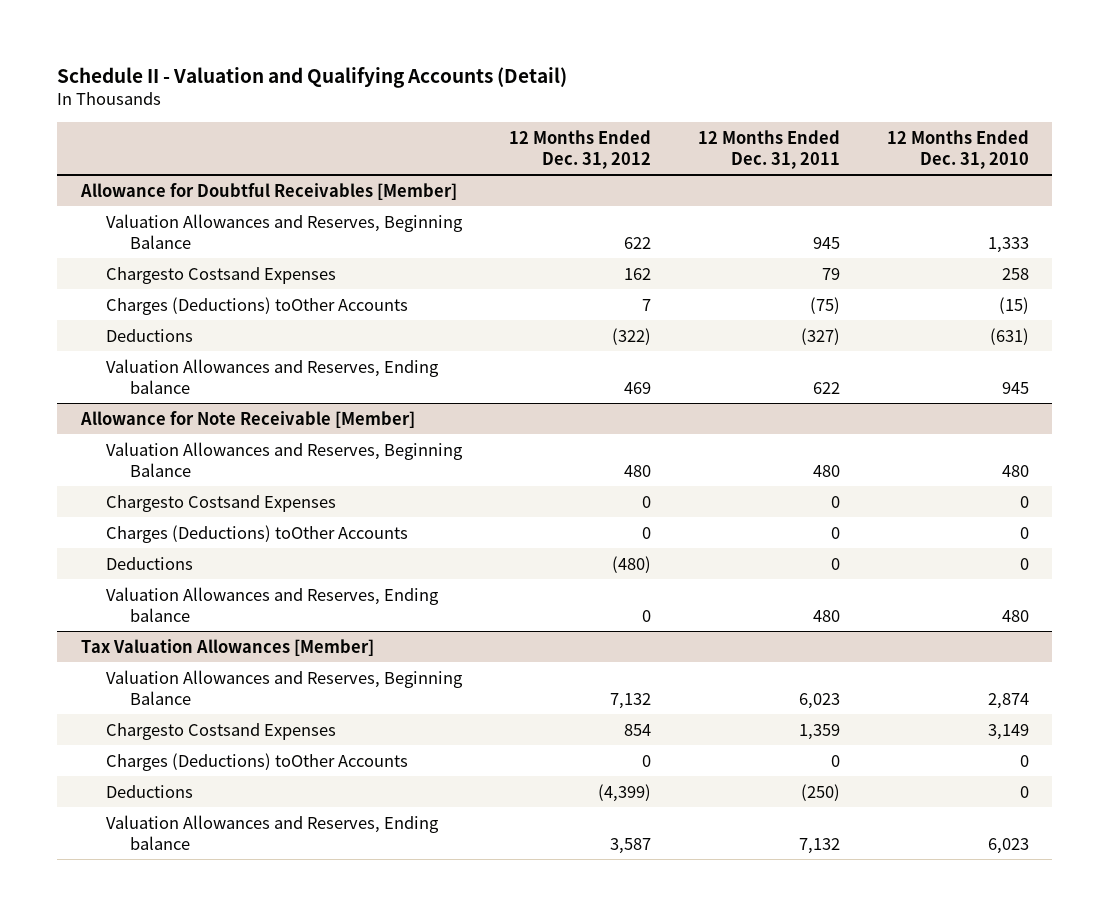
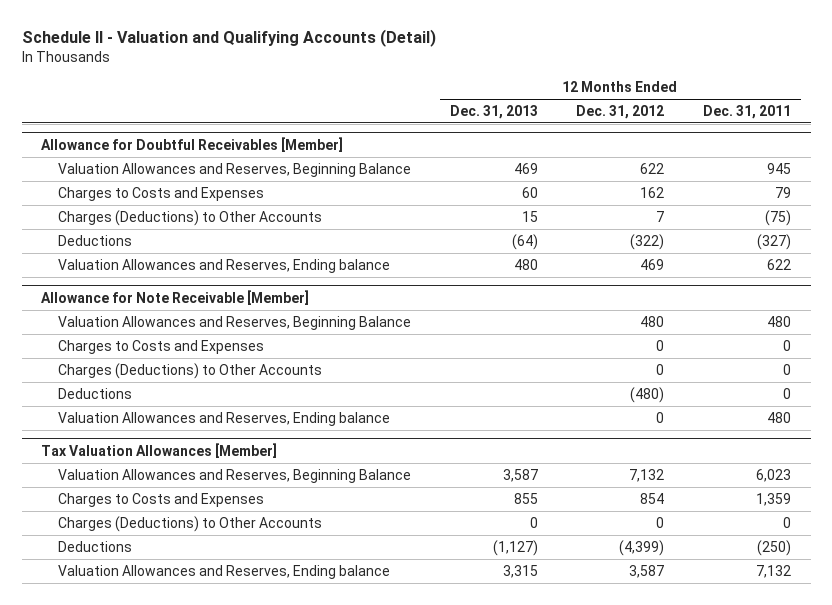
- | 12 Months Ended Dec. 31, 2012 | 12 Months Ended Dec. 31, 2011 | 12 Months Ended Dec. 31, 2010
+ | 12 Months Ended Dec. 31, 2013 | 12 Months Ended Dec. 31, 2012 | 12 Months Ended Dec. 31, 2011
@ Allowance for Doubtful Receivables [Member]
- Chargesto Costsand Expenses | 162 | 79 | 258
- Charges (Deductions) toOther Accounts | 7 | (75) | (15)
+ Charges to Costs and Expenses | 60 | 162 | 79
+ Charges (Deductions) to Other Accounts | 15 | 7 | (75)
@ Allowance for Note Receivable [Member]
- Chargesto Costsand Expenses | 0 | 0 | 0
- Charges (Deductions) toOther Accounts | 0 | 0 | 0
+ Charges to Costs and Expenses | | 0 | 0
+ Charges (Deductions) to Other Accounts | | 0 | 0
@ Tax Valuation Allowances [Member]
- Chargesto Costsand Expenses | 854 | 1,359 | 3,149
- Charges (Deductions) toOther Accounts | 0 | 0 | 0
+ Charges to Costs and Expenses | 855 | 854 | 1,359
+ Charges (Deductions) to Other Accounts | 0 | 0 | 0

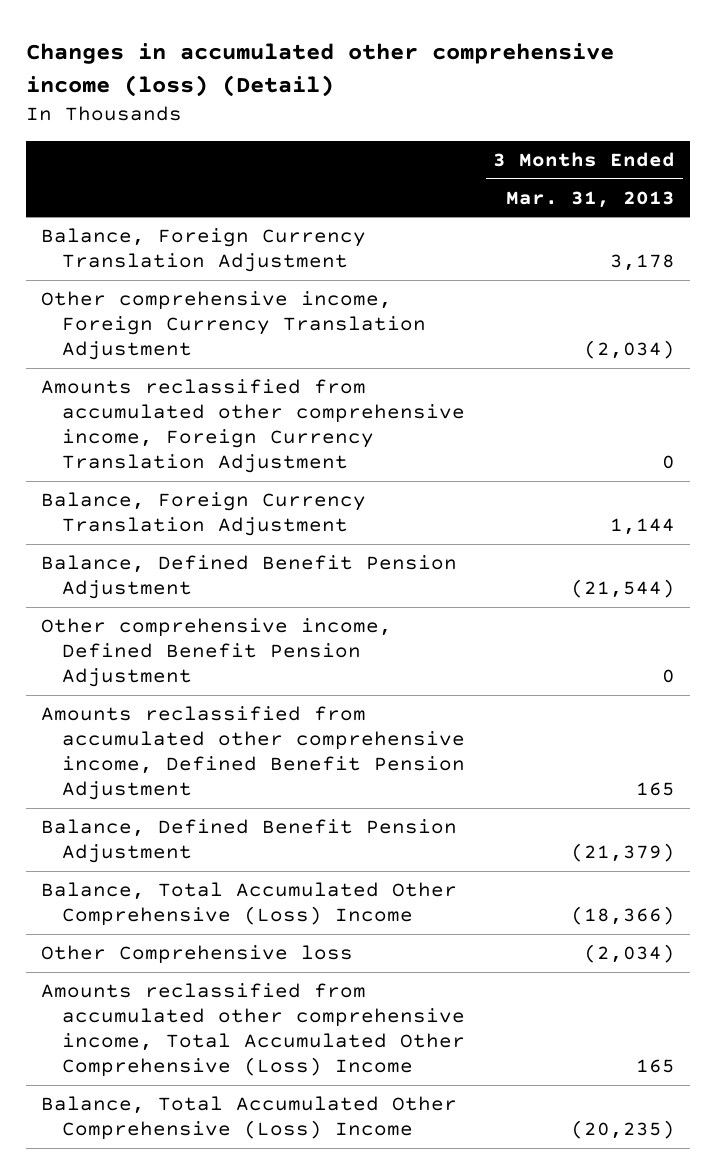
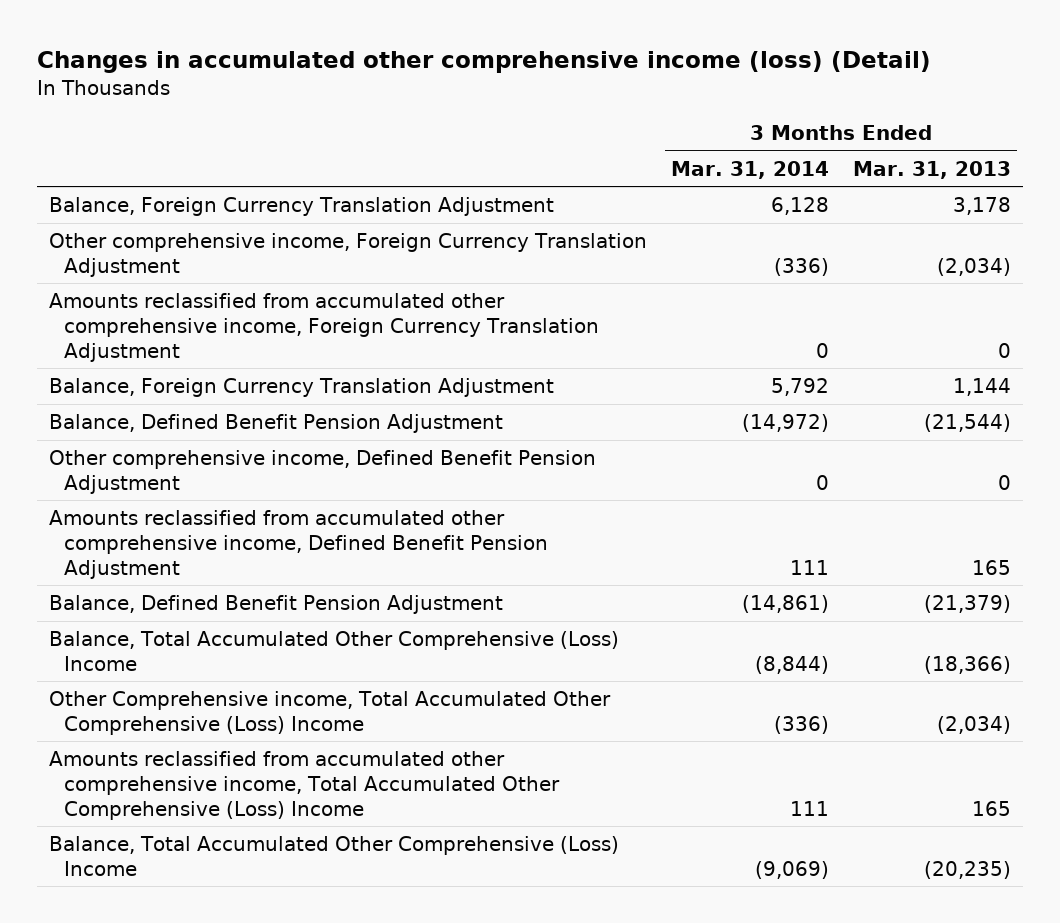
- | 3 Months Ended Mar. 31, 2013
+ | 3 Months Ended Mar. 31, 2014 | 3 Months Ended Mar. 31, 2013
- Other Comprehensive loss | (2,034)
+ Other Comprehensive income, Total Accumulated Other Comprehensive (Loss) Income | (336) | (2,034)

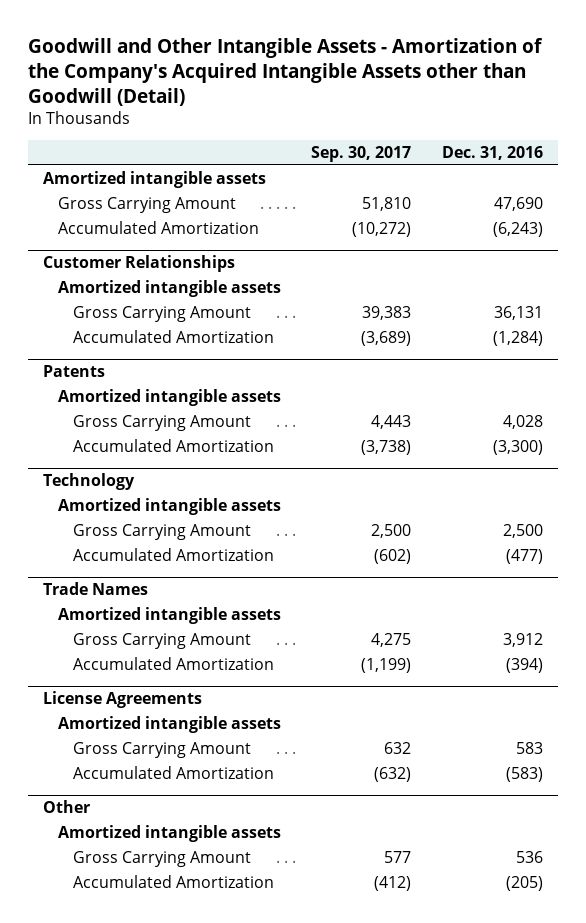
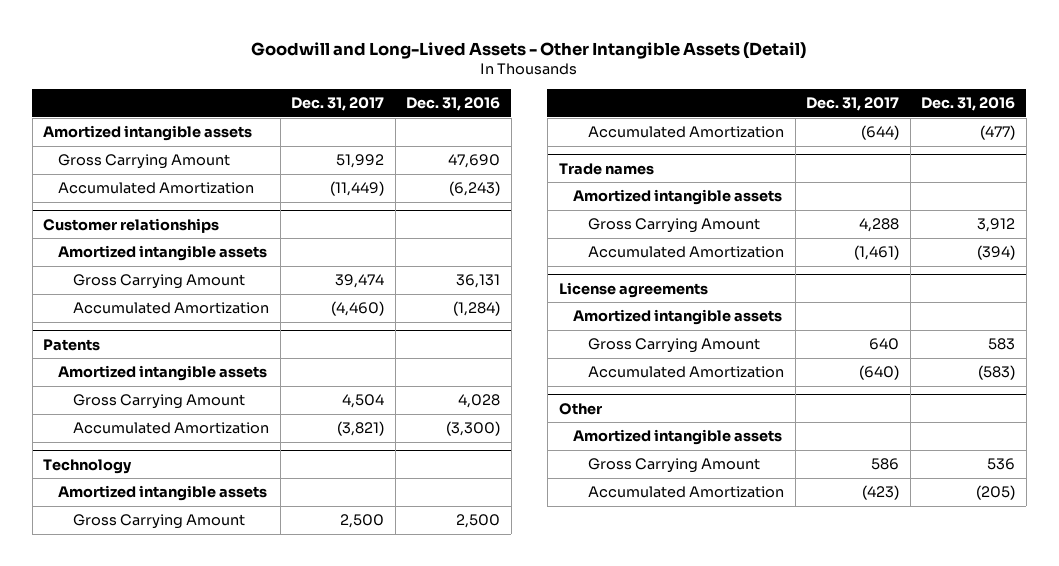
- Goodwill and Other Intangible Assets - Amortization of the Company's Acquired Intangible Assets other than Goodwill (Detail)
+ Goodwill and Long-Lived Assets - Other Intangible Assets (Detail)
- | Sep. 30, 2017 | Dec. 31, 2016
+ | Dec. 31, 2017 | Dec. 31, 2016
- Customer Relationships
+ Customer relationships
- Trade Names
+ Trade names
- License Agreements
+ License agreements

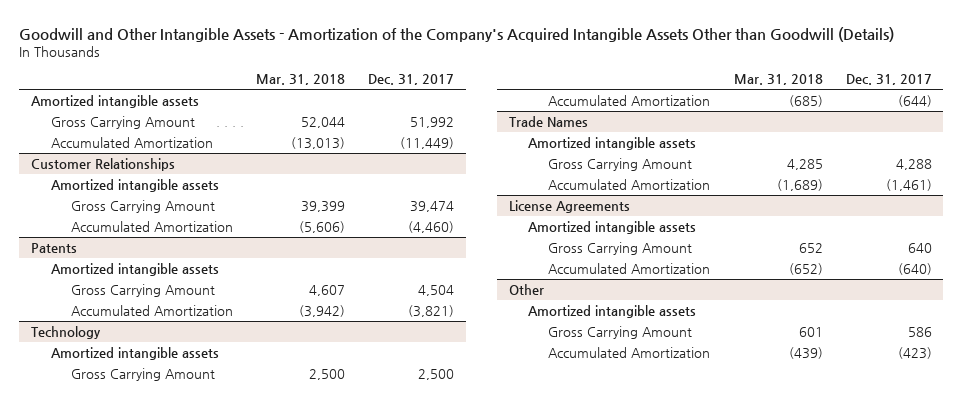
- Goodwill and Long-Lived Assets - Other Intangible Assets (Detail)
+ Goodwill and Other Intangible Assets - Amortization of the Company's Acquired Intangible Assets Other than Goodwill (Details)
- | Dec. 31, 2017 | Dec. 31, 2016
+ | Mar. 31, 2018 | Dec. 31, 2017
- Customer relationships
+ Customer Relationships
- Trade names
+ Trade Names
- License agreements
+ License Agreements

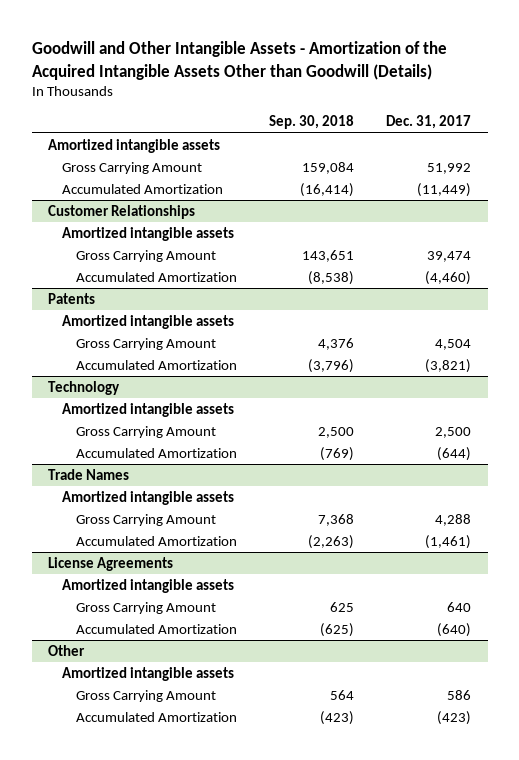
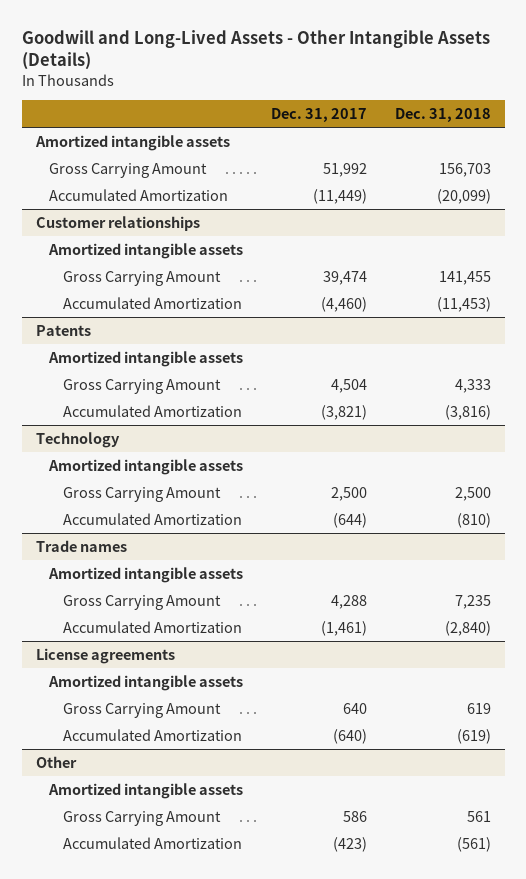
- Goodwill and Other Intangible Assets - Amortization of the Acquired Intangible Assets Other than Goodwill (Details)
+ Goodwill and Long-Lived Assets - Other Intangible Assets (Details)
- | Sep. 30, 2018 | Dec. 31, 2017
+ | Dec. 31, 2017 | Dec. 31, 2018
- Customer Relationships
+ Customer relationships
- Trade Names
+ Trade names
- License Agreements
+ License agreements

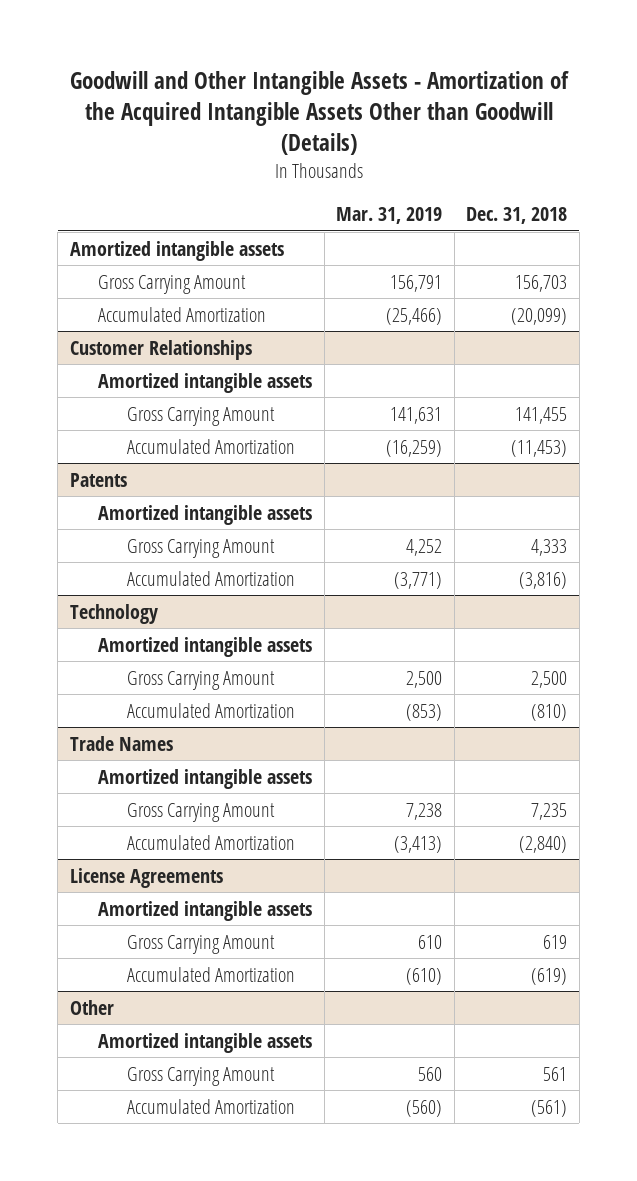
- Goodwill and Long-Lived Assets - Other Intangible Assets (Details)
+ Goodwill and Other Intangible Assets - Amortization of the Acquired Intangible Assets Other than Goodwill (Details)
- | Dec. 31, 2017 | Dec. 31, 2018
+ | Mar. 31, 2019 | Dec. 31, 2018
- Customer relationships
+ Customer Relationships
- Trade names
+ Trade Names
- License agreements
+ License Agreements

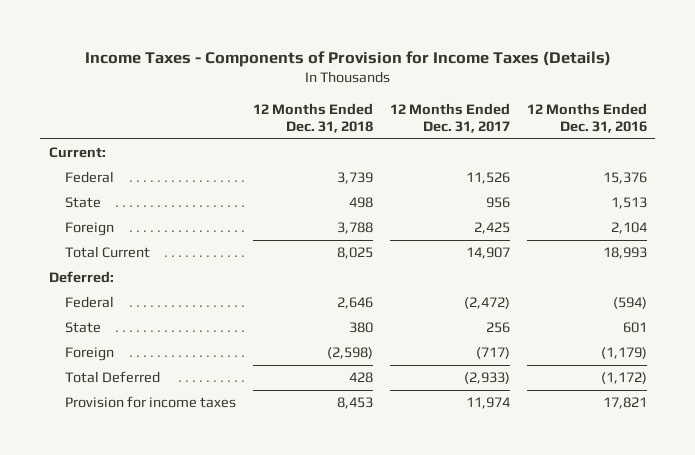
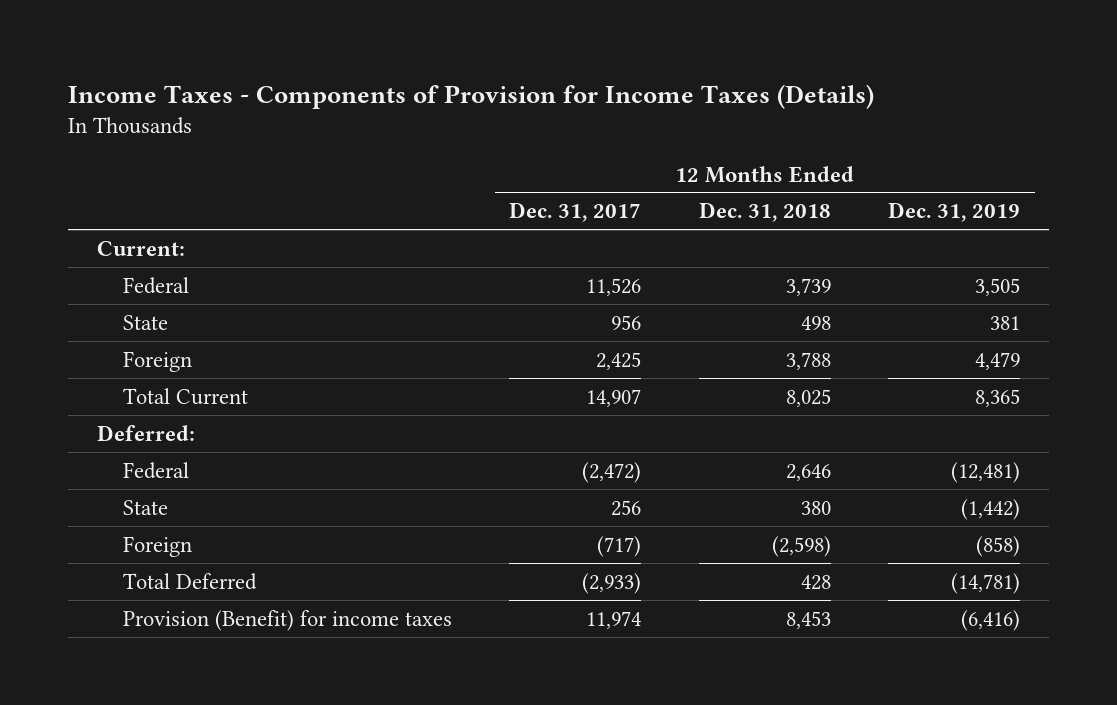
- | 12 Months Ended Dec. 31, 2018 | 12 Months Ended Dec. 31, 2017 | 12 Months Ended Dec. 31, 2016
+ | 12 Months Ended Dec. 31, 2017 | 12 Months Ended Dec. 31, 2018 | 12 Months Ended Dec. 31, 2019
- Provision for income taxes | 8,453 | 11,974 | 17,821
+ Provision (Benefit) for income taxes | 11,974 | 8,453 | (6,416)

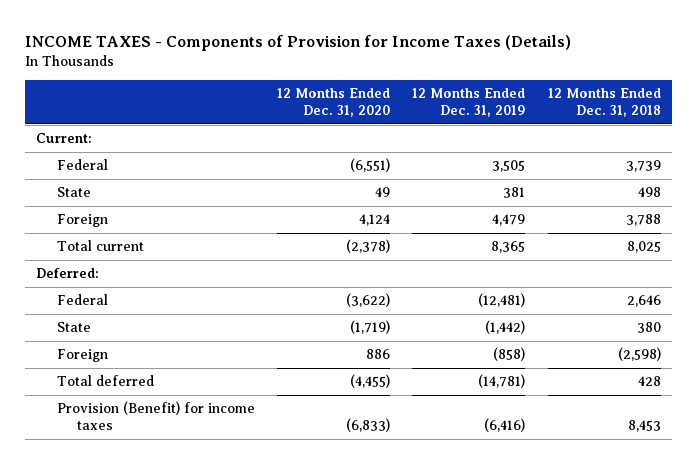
- Income Taxes - Components of Provision for Income Taxes (Details)
+ INCOME TAXES - Components of Provision for Income Taxes (Details)
- | 12 Months Ended Dec. 31, 2017 | 12 Months Ended Dec. 31, 2018 | 12 Months Ended Dec. 31, 2019
+ | 12 Months Ended Dec. 31, 2020 | 12 Months Ended Dec. 31, 2019 | 12 Months Ended Dec. 31, 2018
- Total Current | 14,907 | 8,025 | 8,365
+ Total current | (2,378) | 8,365 | 8,025
- Total Deferred | (2,933) | 428 | (14,781)
+ Total deferred | (4,455) | (14,781) | 428

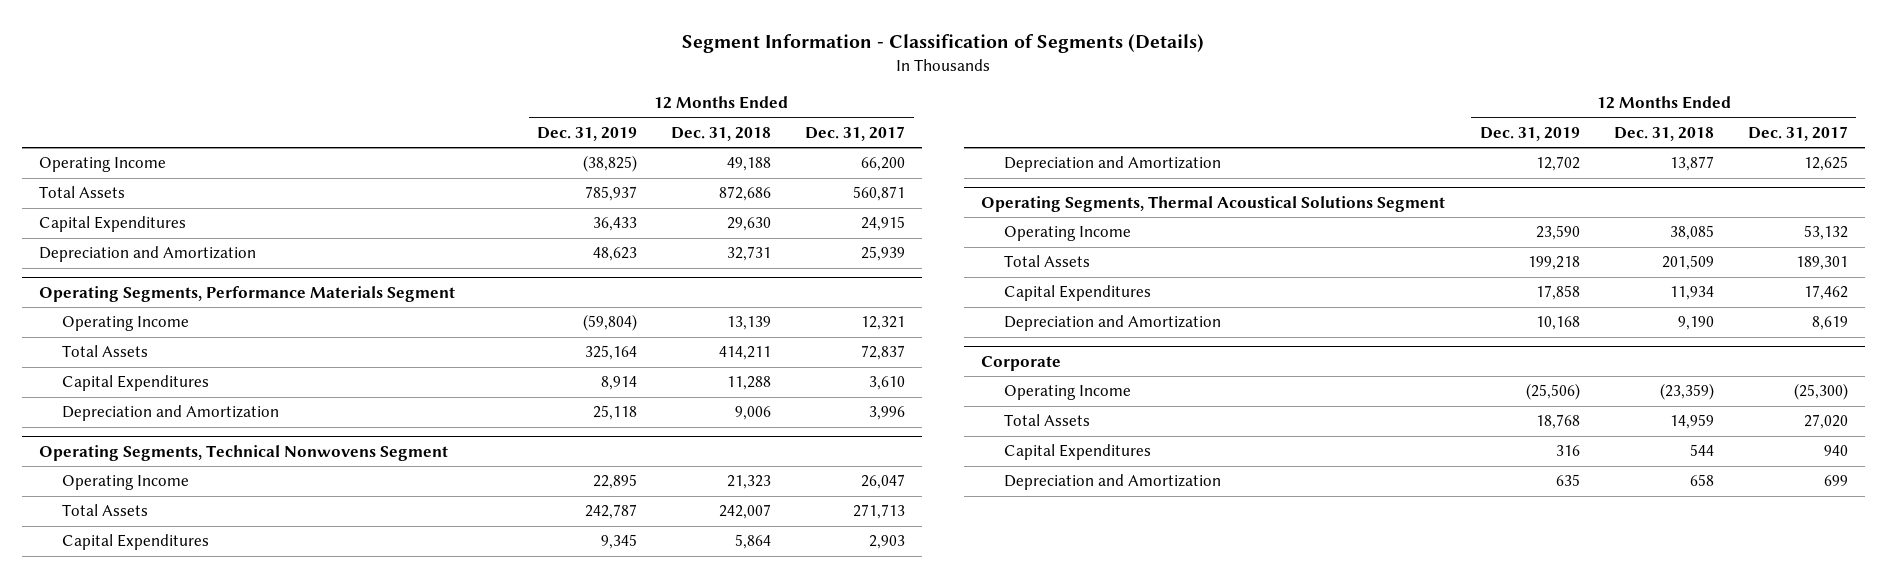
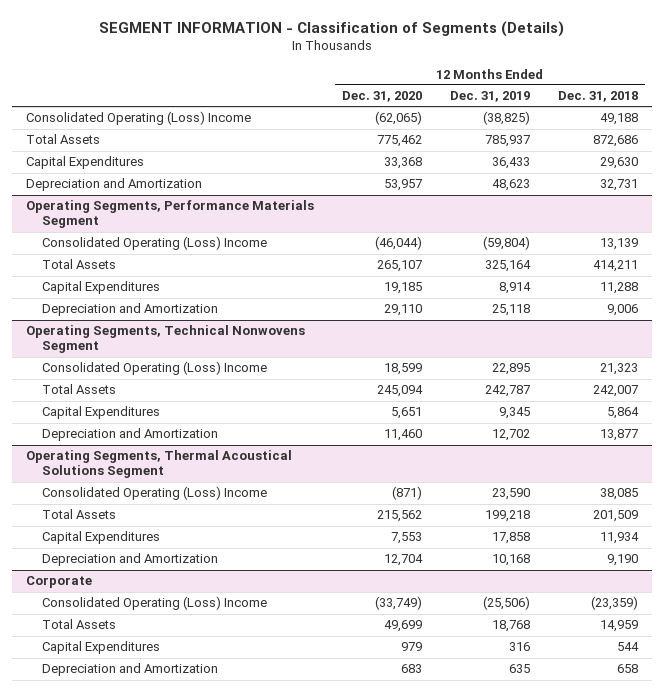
- Segment Information - Classification of Segments (Details)
+ SEGMENT INFORMATION - Classification of Segments (Details)
- | 12 Months Ended Dec. 31, 2019 | 12 Months Ended Dec. 31, 2018 | 12 Months Ended Dec. 31, 2017
+ | 12 Months Ended Dec. 31, 2020 | 12 Months Ended Dec. 31, 2019 | 12 Months Ended Dec. 31, 2018
- Operating Income | (38,825) | 49,188 | 66,200
+ Consolidated Operating (Loss) Income | (62,065) | (38,825) | 49,188
@ Operating Segments, Performance Materials Segment
- Operating Income | (59,804) | 13,139 | 12,321
+ Consolidated Operating (Loss) Income | (46,044) | (59,804) | 13,139
@ Operating Segments, Technical Nonwovens Segment
- Operating Income | 22,895 | 21,323 | 26,047
+ Consolidated Operating (Loss) Income | 18,599 | 22,895 | 21,323
@ Operating Segments, Thermal Acoustical Solutions Segment
- Operating Income | 23,590 | 38,085 | 53,132
+ Consolidated Operating (Loss) Income | (871) | 23,590 | 38,085
@ Corporate
- Operating Income | (25,506) | (23,359) | (25,300)
+ Consolidated Operating (Loss) Income | (33,749) | (25,506) | (23,359)

